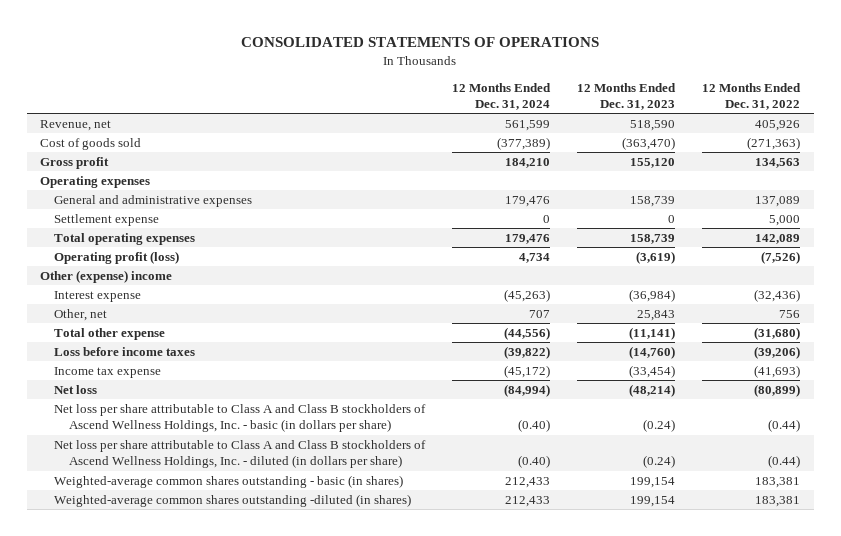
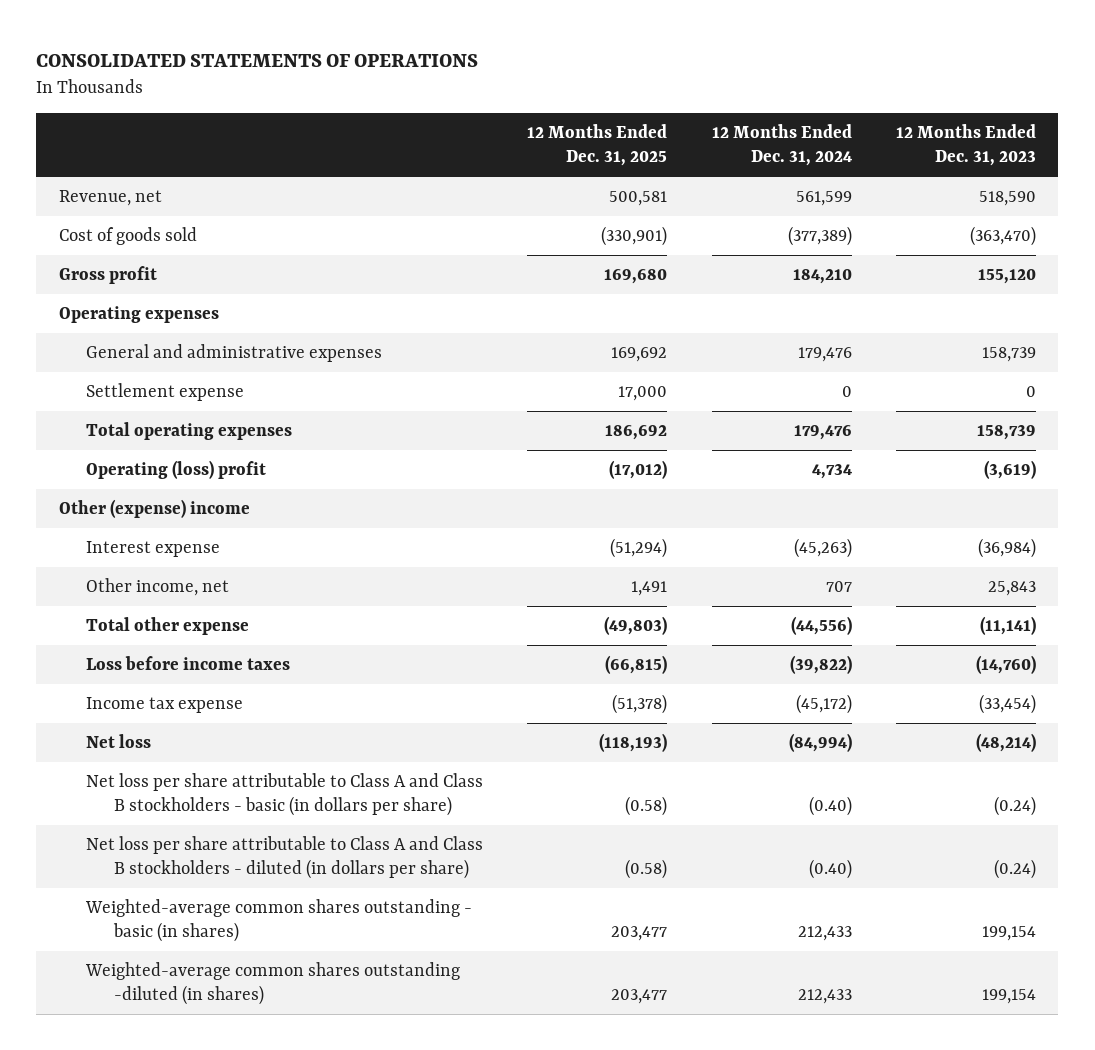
- | 12 Months Ended Dec. 31, 2024 | 12 Months Ended Dec. 31, 2023 | 12 Months Ended Dec. 31, 2022
+ | 12 Months Ended Dec. 31, 2025 | 12 Months Ended Dec. 31, 2024 | 12 Months Ended Dec. 31, 2023
- Operating profit (loss) | 4,734 | (3,619) | (7,526)
+ Operating (loss) profit | (17,012) | 4,734 | (3,619)
- Other, net | 707 | 25,843 | 756
+ Other income, net | 1,491 | 707 | 25,843
- Net loss per share attributable to Class A and Class B stockholders of Ascend Wellness Holdings, Inc. - basic (in dollars per share) | (0.40) | (0.24) | (0.44)
- Net loss per share attributable to Class A and Class B stockholders of Ascend Wellness Holdings, Inc. - diluted (in dollars per share) | (0.40) | (0.24) | (0.44)
+ Net loss per share attributable to Class A and Class B stockholders - basic (in dollars per share) | (0.58) | (0.40) | (0.24)
+ Net loss per share attributable to Class A and Class B stockholders - diluted (in dollars per share) | (0.58) | (0.40) | (0.24)

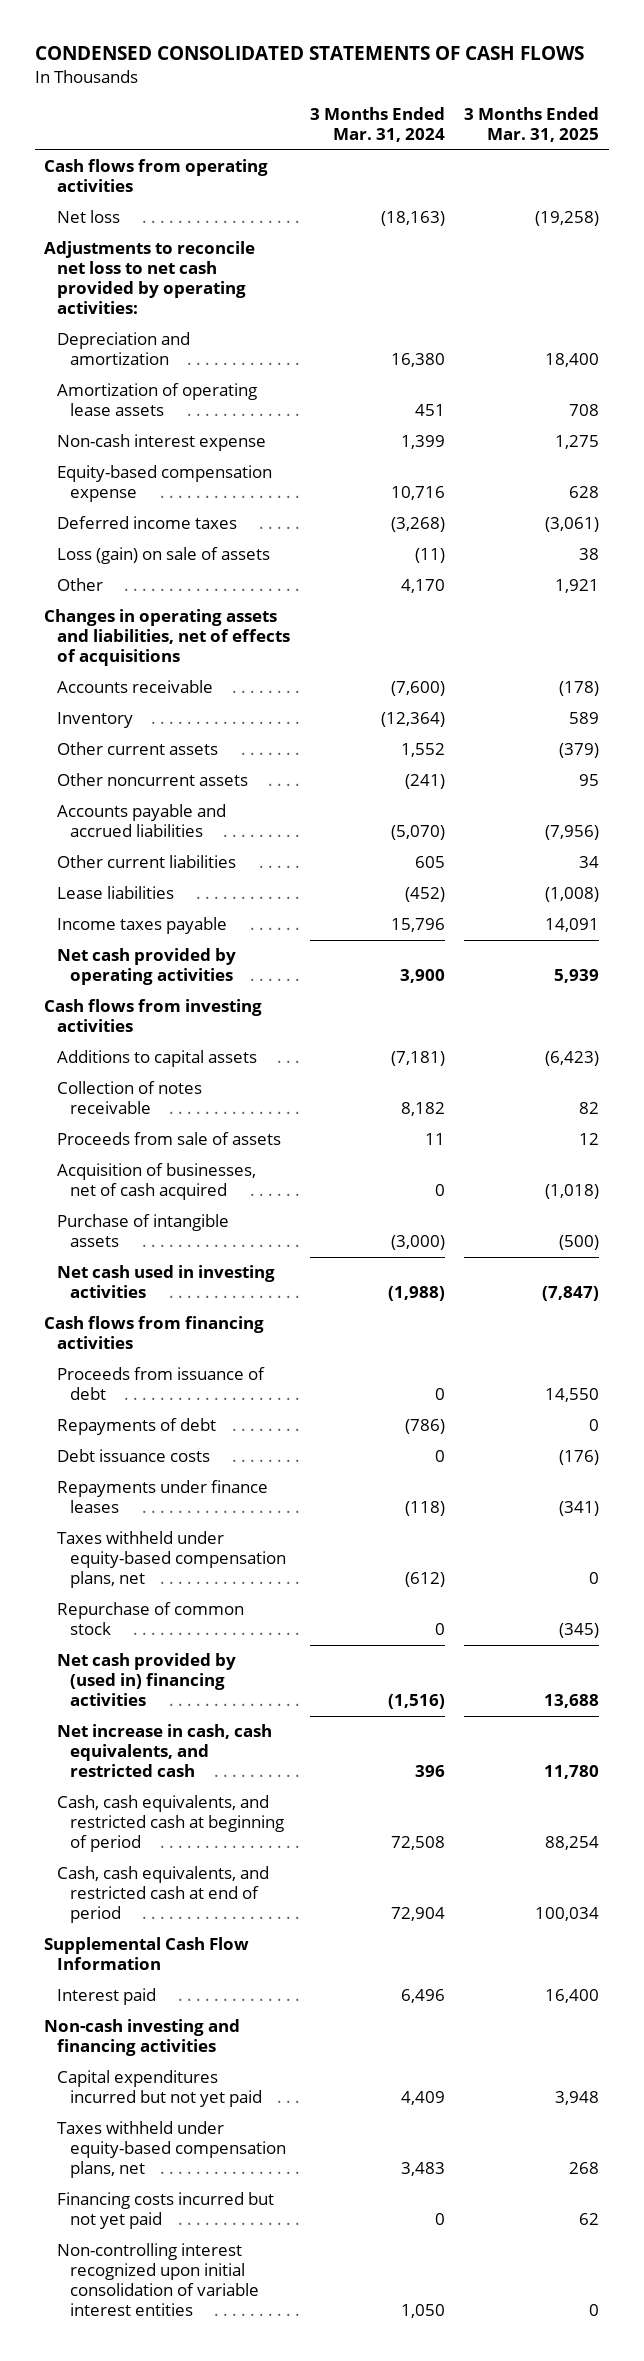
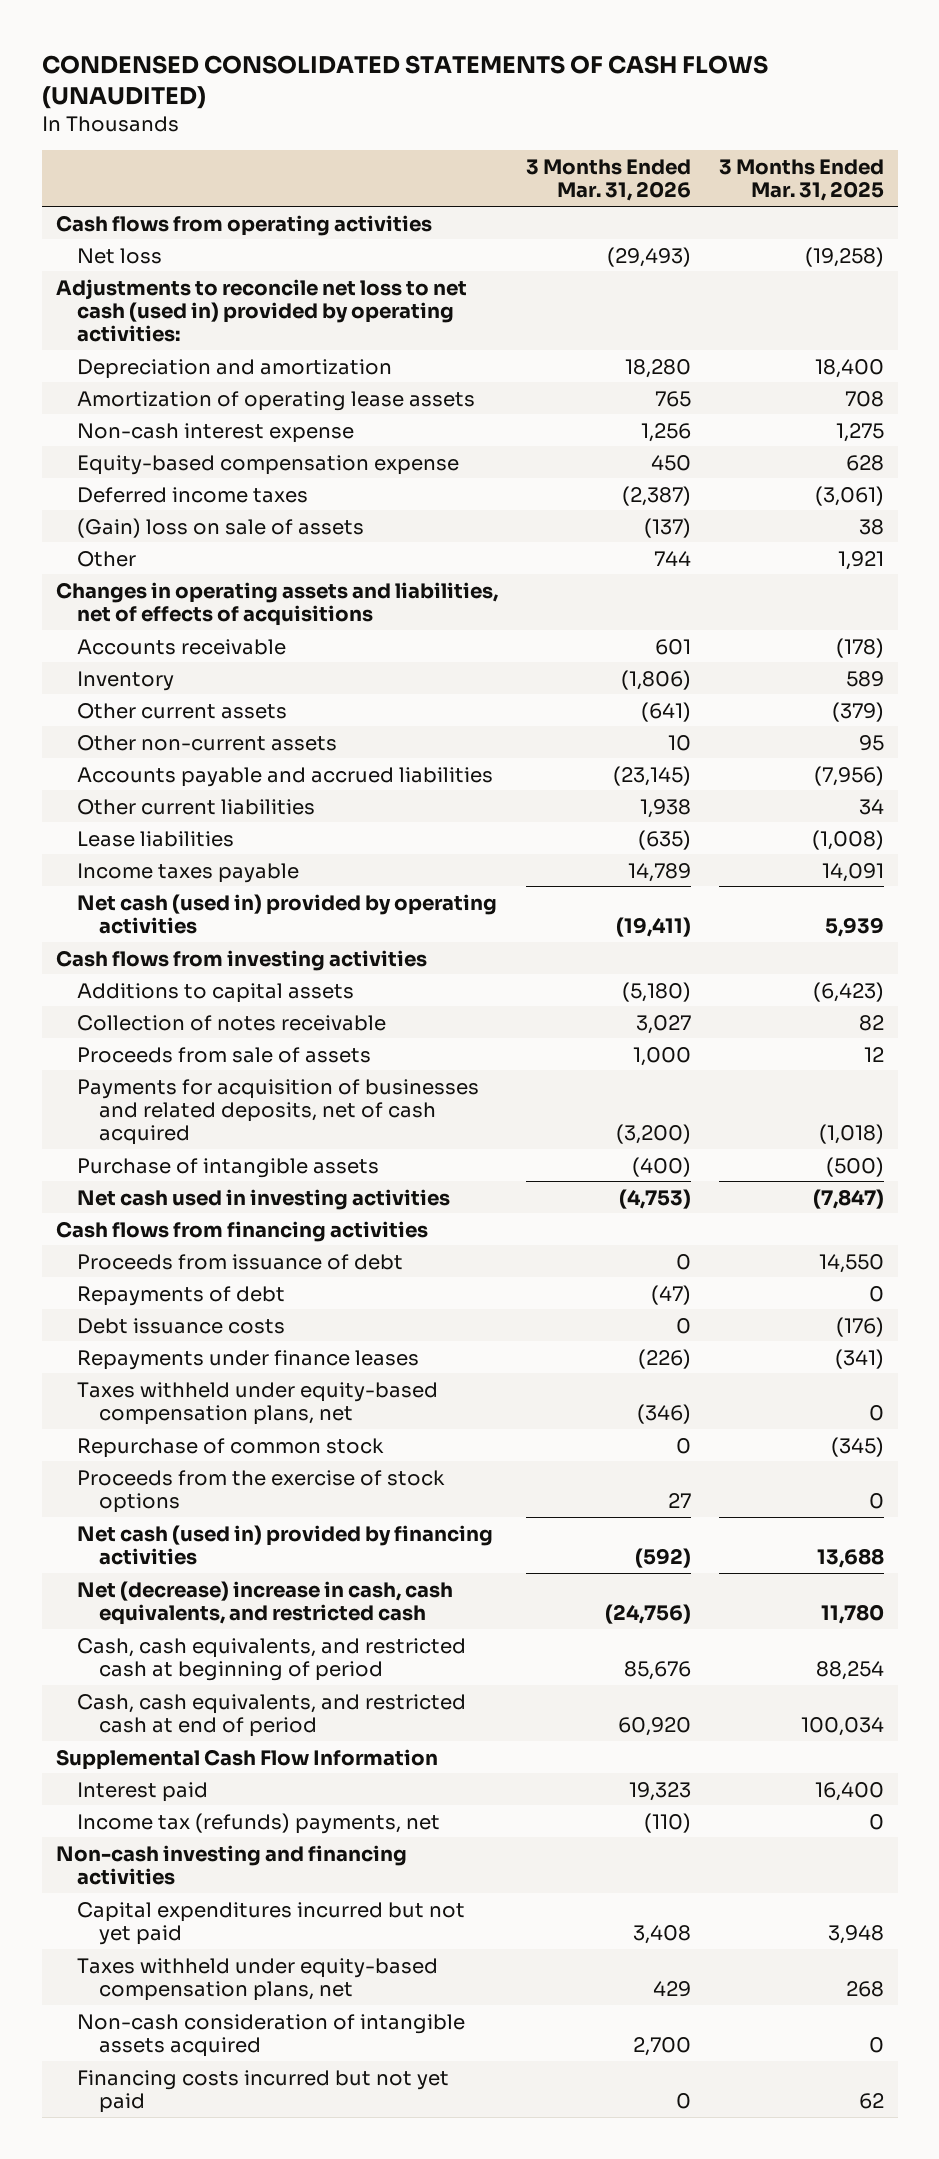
- CONDENSED CONSOLIDATED STATEMENTS OF CASH FLOWS
+ CONDENSED CONSOLIDATED STATEMENTS OF CASH FLOWS (UNAUDITED)
- | 3 Months Ended Mar. 31, 2024 | 3 Months Ended Mar. 31, 2025
+ | 3 Months Ended Mar. 31, 2026 | 3 Months Ended Mar. 31, 2025
- Adjustments to reconcile net loss to net cash provided by operating activities:
+ Adjustments to reconcile net loss to net cash (used in) provided by operating activities:
- Loss (gain) on sale of assets | (11) | 38
+ (Gain) loss on sale of assets | (137) | 38
- Other noncurrent assets | (241) | 95
+ Other non-current assets | 10 | 95
- Net cash provided by operating activities | 3,900 | 5,939
+ Net cash (used in) provided by operating activities | (19,411) | 5,939
- Acquisition of businesses, net of cash acquired | 0 | (1,018)
+ Payments for acquisition of businesses and related deposits, net of cash acquired | (3,200) | (1,018)
- Net cash provided by (used in) financing activities | (1,516) | 13,688
- Net increase in cash, cash equivalents, and restricted cash | 396 | 11,780
+ Proceeds from the exercise of stock options | 27 | 0
+ Net cash (used in) provided by financing activities | (592) | 13,688
+ Net (decrease) increase in cash, cash equivalents, and restricted cash | (24,756) | 11,780
+ Income tax (refunds) payments, net | (110) | 0
+ Non-cash consideration of intangible assets acquired | 2,700 | 0
- Non-controlling interest recognized upon initial consolidation of variable interest entities | 1,050 | 0

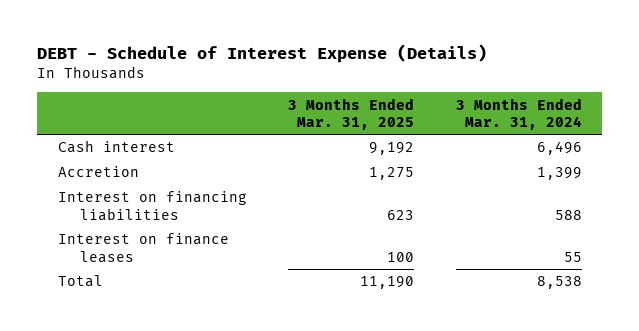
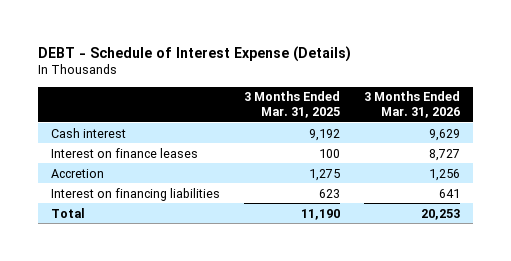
- | 3 Months Ended Mar. 31, 2025 | 3 Months Ended Mar. 31, 2024
+ | 3 Months Ended Mar. 31, 2025 | 3 Months Ended Mar. 31, 2026
moved up: Interest on finance leases | 100 | 8,727

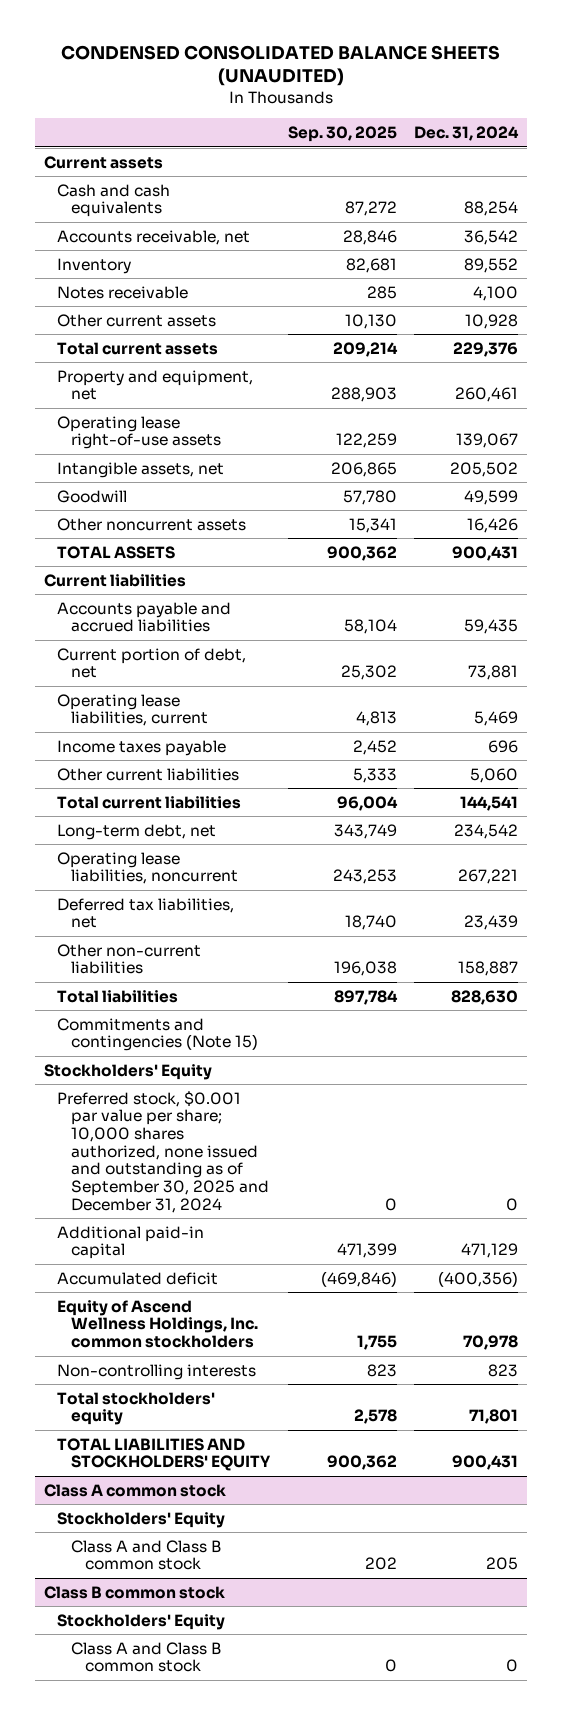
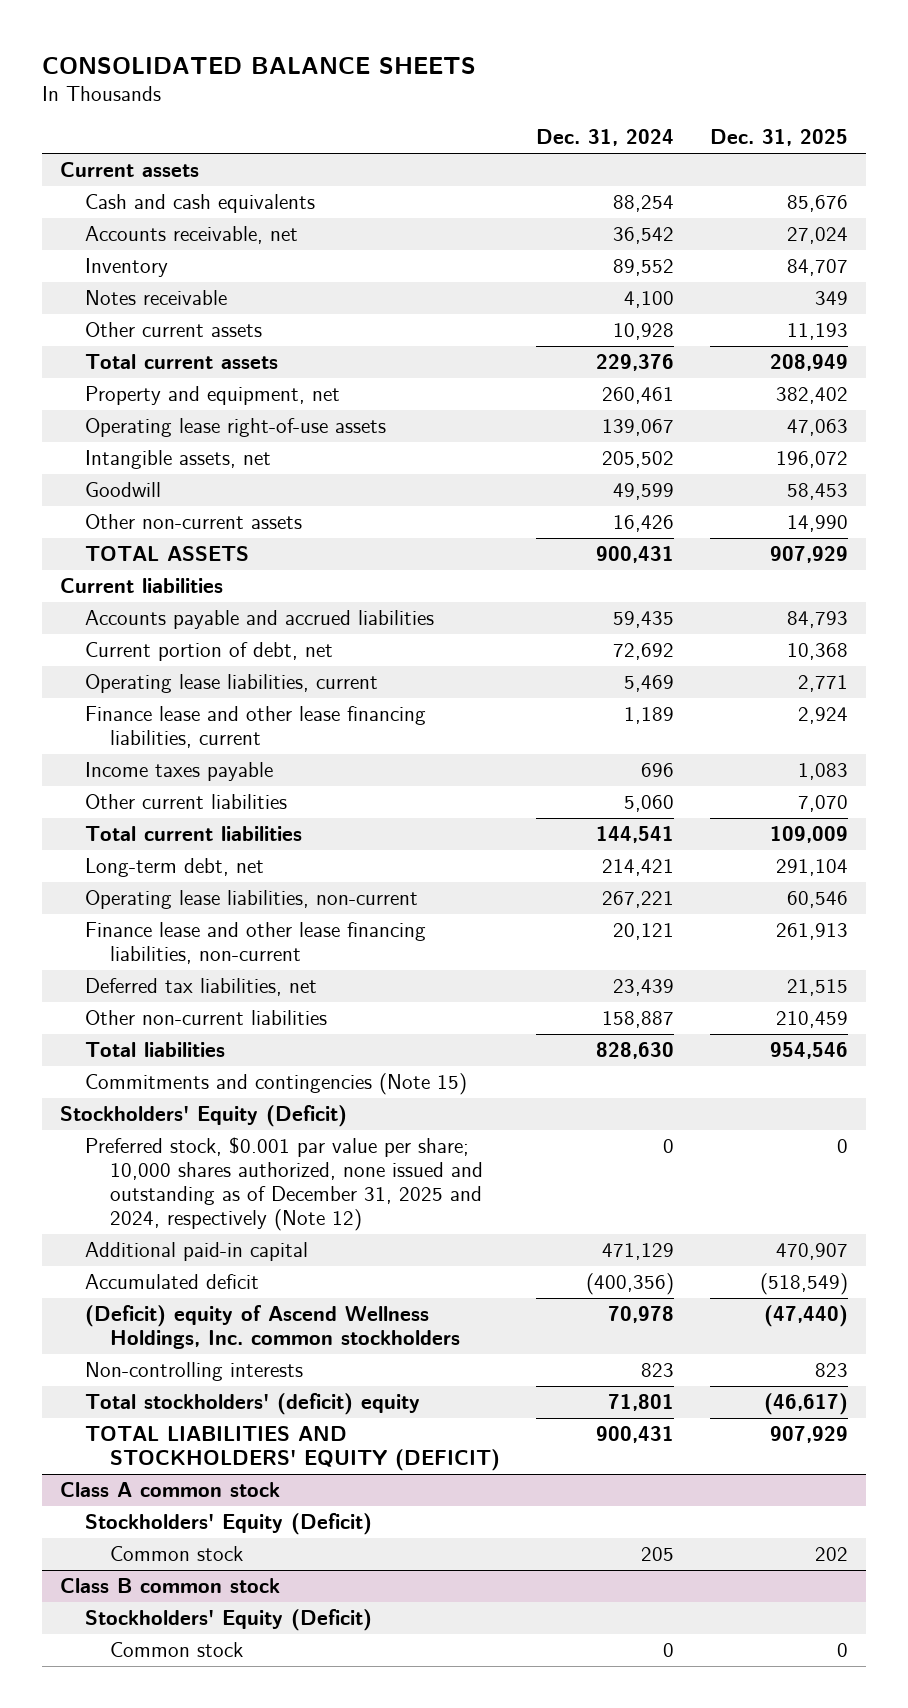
- CONDENSED CONSOLIDATED BALANCE SHEETS (UNAUDITED)
+ CONSOLIDATED BALANCE SHEETS
- | Sep. 30, 2025 | Dec. 31, 2024
+ | Dec. 31, 2024 | Dec. 31, 2025
- Other noncurrent assets | 15,341 | 16,426
+ Other non-current assets | 16,426 | 14,990
- Current portion of debt, net | 25,302 | 73,881
+ Current portion of debt, net | 72,692 | 10,368
+ Finance lease and other lease financing liabilities, current | 1,189 | 2,924
- Long-term debt, net | 343,749 | 234,542
- Operating lease liabilities, noncurrent | 243,253 | 267,221
+ Long-term debt, net | 214,421 | 291,104
+ Operating lease liabilities, non-current | 267,221 | 60,546
+ Finance lease and other lease financing liabilities, non-current | 20,121 | 261,913
- Stockholders' Equity
- Preferred stock, $0.001 par value per share; 10,000 shares authorized, none issued and outstanding as of September 30, 2025 and December 31, 2024 | 0 | 0
+ Stockholders' Equity (Deficit)
+ Preferred stock, $0.001 par value per share; 10,000 shares authorized, none issued and outstanding as of December 31, 2025 and 2024, respectively (Note 12) | 0 | 0
- Equity of Ascend Wellness Holdings, Inc. common stockholders | 1,755 | 70,978
+ (Deficit) equity of Ascend Wellness Holdings, Inc. common stockholders | 70,978 | (47,440)
- Total stockholders' equity | 2,578 | 71,801
- TOTAL LIABILITIES AND STOCKHOLDERS' EQUITY | 900,362 | 900,431
+ Total stockholders' (deficit) equity | 71,801 | (46,617)
+ TOTAL LIABILITIES AND STOCKHOLDERS' EQUITY (DEFICIT) | 900,431 | 907,929
@ Class A common stock
- Stockholders' Equity
- Class A and Class B common stock | 202 | 205
+ Stockholders' Equity (Deficit)
+ Common stock | 205 | 202
@ Class B common stock
- Stockholders' Equity
- Class A and Class B common stock | 0 | 0
+ Stockholders' Equity (Deficit)
+ Common stock | 0 | 0

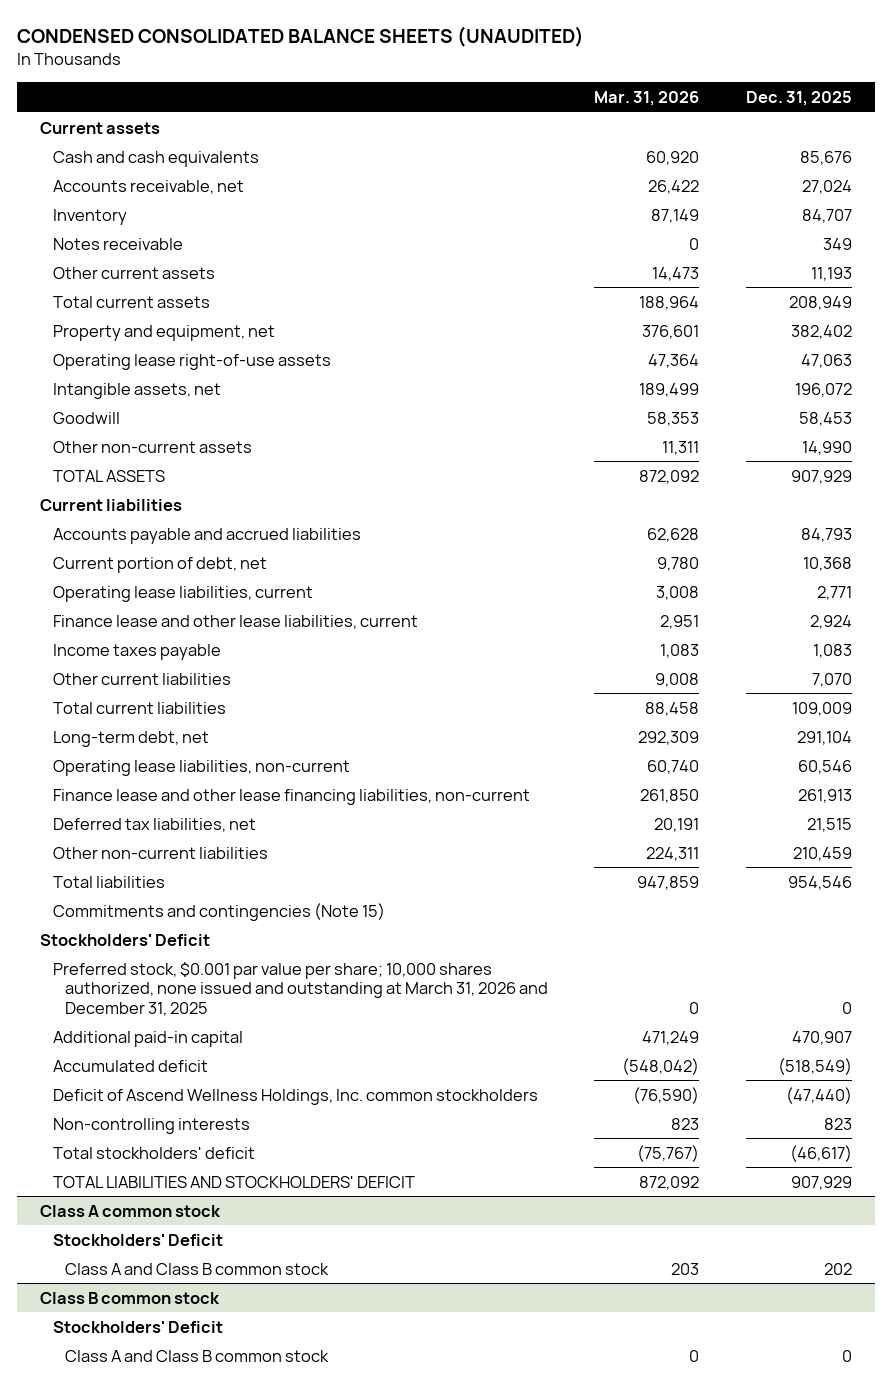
- CONSOLIDATED BALANCE SHEETS
+ CONDENSED CONSOLIDATED BALANCE SHEETS (UNAUDITED)
- | Dec. 31, 2024 | Dec. 31, 2025
+ | Mar. 31, 2026 | Dec. 31, 2025
- Finance lease and other lease financing liabilities, current | 1,189 | 2,924
+ Finance lease and other lease liabilities, current | 2,951 | 2,924
- Stockholders' Equity (Deficit)
- Preferred stock, $0.001 par value per share; 10,000 shares authorized, none issued and outstanding as of December 31, 2025 and 2024, respectively (Note 12) | 0 | 0
+ Stockholders' Deficit
+ Preferred stock, $0.001 par value per share; 10,000 shares authorized, none issued and outstanding at March 31, 2026 and December 31, 2025 | 0 | 0
- (Deficit) equity of Ascend Wellness Holdings, Inc. common stockholders | 70,978 | (47,440)
+ Deficit of Ascend Wellness Holdings, Inc. common stockholders | (76,590) | (47,440)
- Total stockholders' (deficit) equity | 71,801 | (46,617)
- TOTAL LIABILITIES AND STOCKHOLDERS' EQUITY (DEFICIT) | 900,431 | 907,929
+ Total stockholders' deficit | (75,767) | (46,617)
+ TOTAL LIABILITIES AND STOCKHOLDERS' DEFICIT | 872,092 | 907,929
@ Class A common stock
- Stockholders' Equity (Deficit)
- Common stock | 205 | 202
+ Stockholders' Deficit
+ Class A and Class B common stock | 203 | 202
@ Class B common stock
- Stockholders' Equity (Deficit)
- Common stock | 0 | 0
+ Stockholders' Deficit
+ Class A and Class B common stock | 0 | 0

